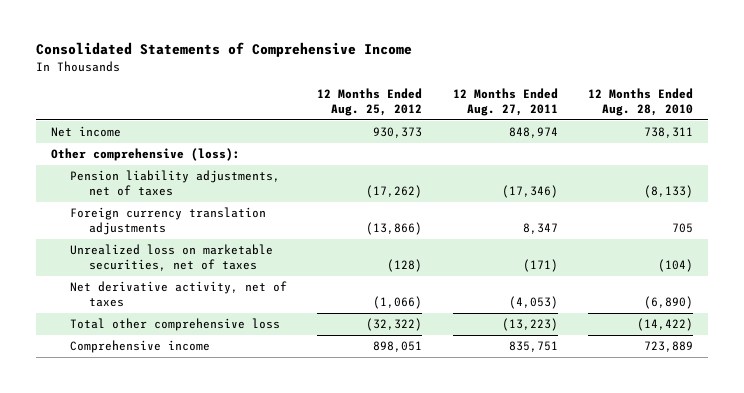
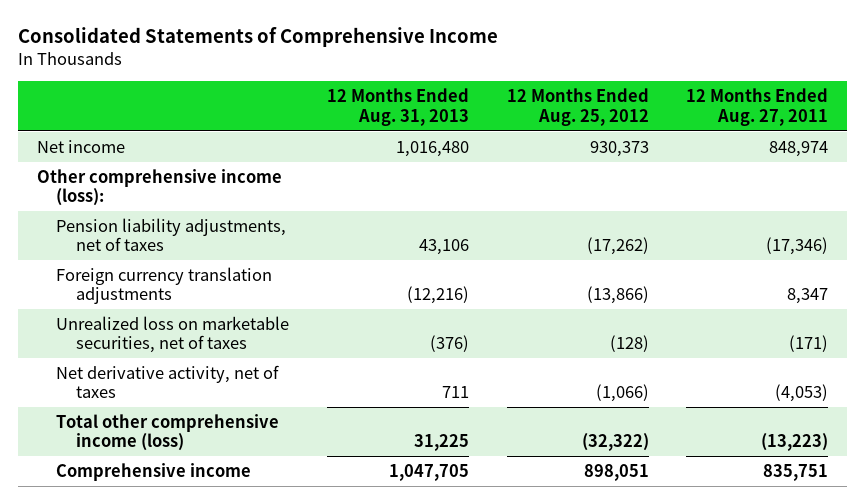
- | 12 Months Ended Aug. 25, 2012 | 12 Months Ended Aug. 27, 2011 | 12 Months Ended Aug. 28, 2010
+ | 12 Months Ended Aug. 31, 2013 | 12 Months Ended Aug. 25, 2012 | 12 Months Ended Aug. 27, 2011
- Other comprehensive (loss):
+ Other comprehensive income (loss):
- Total other comprehensive loss | (32,322) | (13,223) | (14,422)
+ Total other comprehensive income (loss) | 31,225 | (32,322) | (13,223)

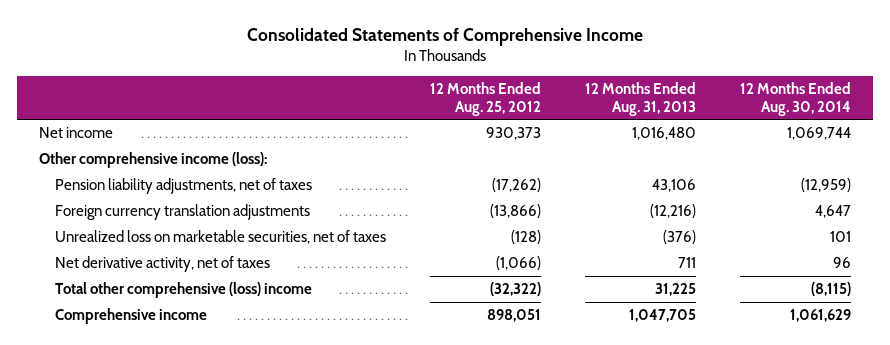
- | 12 Months Ended Aug. 31, 2013 | 12 Months Ended Aug. 25, 2012 | 12 Months Ended Aug. 27, 2011
+ | 12 Months Ended Aug. 25, 2012 | 12 Months Ended Aug. 31, 2013 | 12 Months Ended Aug. 30, 2014
- Total other comprehensive income (loss) | 31,225 | (32,322) | (13,223)
+ Total other comprehensive (loss) income | (32,322) | 31,225 | (8,115)

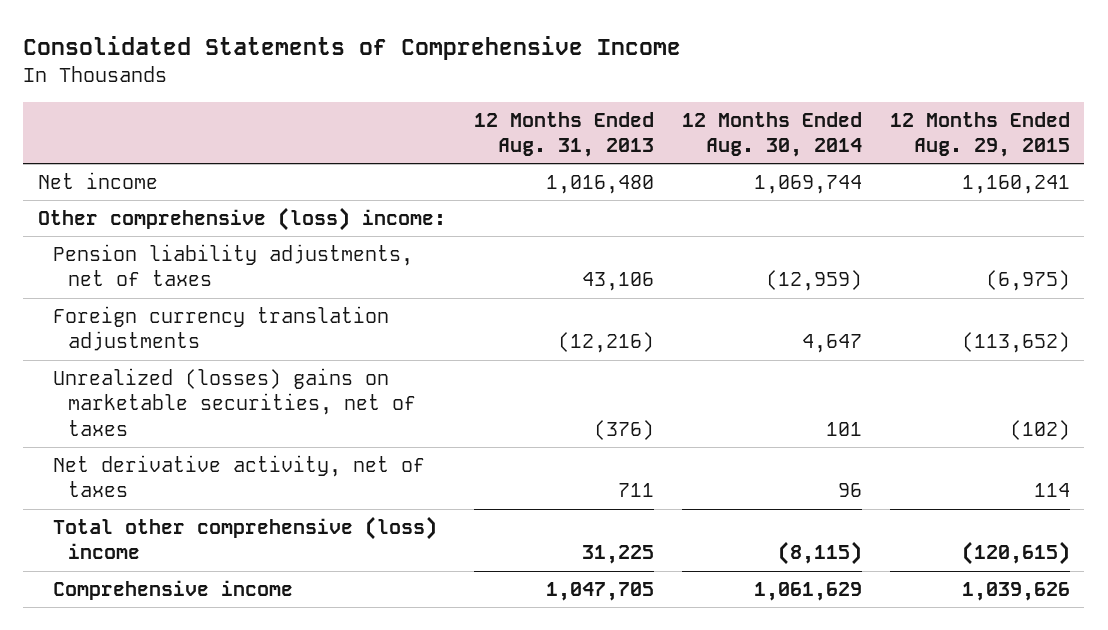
- | 12 Months Ended Aug. 25, 2012 | 12 Months Ended Aug. 31, 2013 | 12 Months Ended Aug. 30, 2014
+ | 12 Months Ended Aug. 31, 2013 | 12 Months Ended Aug. 30, 2014 | 12 Months Ended Aug. 29, 2015
- Other comprehensive income (loss):
+ Other comprehensive (loss) income:
- Unrealized loss on marketable securities, net of taxes | (128) | (376) | 101
+ Unrealized (losses) gains on marketable securities, net of taxes | (376) | 101 | (102)

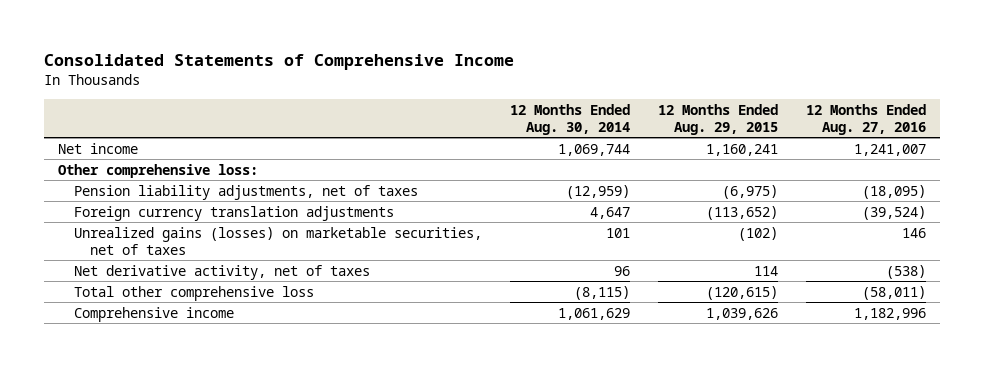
- | 12 Months Ended Aug. 31, 2013 | 12 Months Ended Aug. 30, 2014 | 12 Months Ended Aug. 29, 2015
+ | 12 Months Ended Aug. 30, 2014 | 12 Months Ended Aug. 29, 2015 | 12 Months Ended Aug. 27, 2016
- Other comprehensive (loss) income:
+ Other comprehensive loss:
- Unrealized (losses) gains on marketable securities, net of taxes | (376) | 101 | (102)
+ Unrealized gains (losses) on marketable securities, net of taxes | 101 | (102) | 146
- Total other comprehensive (loss) income | 31,225 | (8,115) | (120,615)
+ Total other comprehensive loss | (8,115) | (120,615) | (58,011)

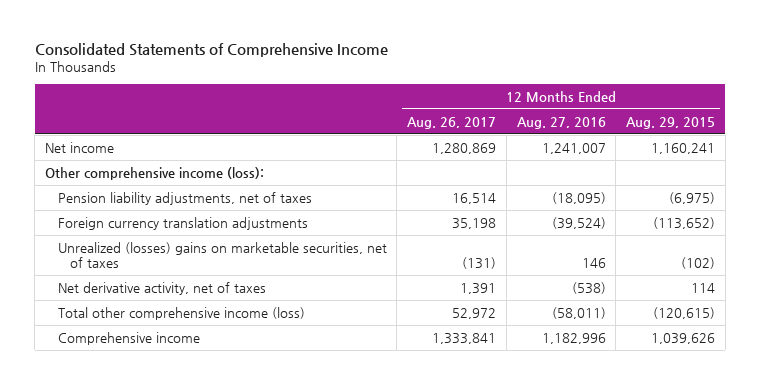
- | 12 Months Ended Aug. 30, 2014 | 12 Months Ended Aug. 29, 2015 | 12 Months Ended Aug. 27, 2016
+ | 12 Months Ended Aug. 26, 2017 | 12 Months Ended Aug. 27, 2016 | 12 Months Ended Aug. 29, 2015
- Other comprehensive loss:
+ Other comprehensive income (loss):
- Unrealized gains (losses) on marketable securities, net of taxes | 101 | (102) | 146
+ Unrealized (losses) gains on marketable securities, net of taxes | (131) | 146 | (102)
- Total other comprehensive loss | (8,115) | (120,615) | (58,011)
+ Total other comprehensive income (loss) | 52,972 | (58,011) | (120,615)

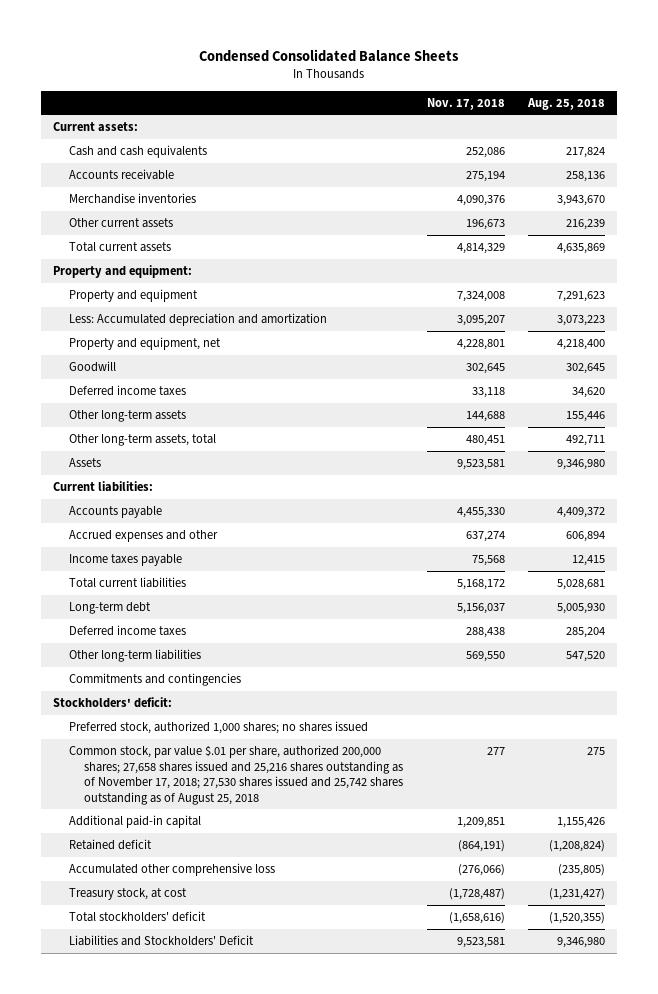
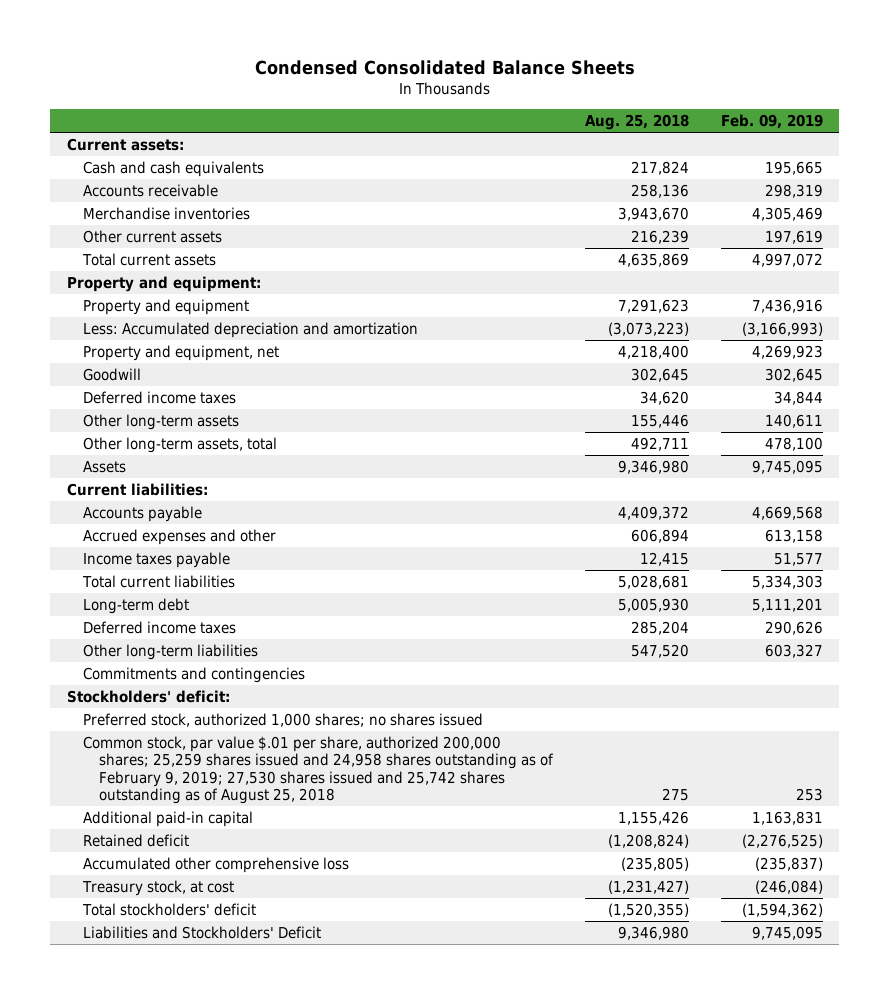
- | Nov. 17, 2018 | Aug. 25, 2018
+ | Aug. 25, 2018 | Feb. 09, 2019
- Less: Accumulated depreciation and amortization | 3,095,207 | 3,073,223
+ Less: Accumulated depreciation and amortization | (3,073,223) | (3,166,993)
- Common stock, par value $.01 per share, authorized 200,000 shares; 27,658 shares issued and 25,216 shares outstanding as of November 17, 2018; 27,530 shares issued and 25,742 shares outstanding as of August 25, 2018 | 277 | 275
+ Common stock, par value $.01 per share, authorized 200,000 shares; 25,259 shares issued and 24,958 shares outstanding as of February 9, 2019; 27,530 shares issued and 25,742 shares outstanding as of August 25, 2018 | 275 | 253

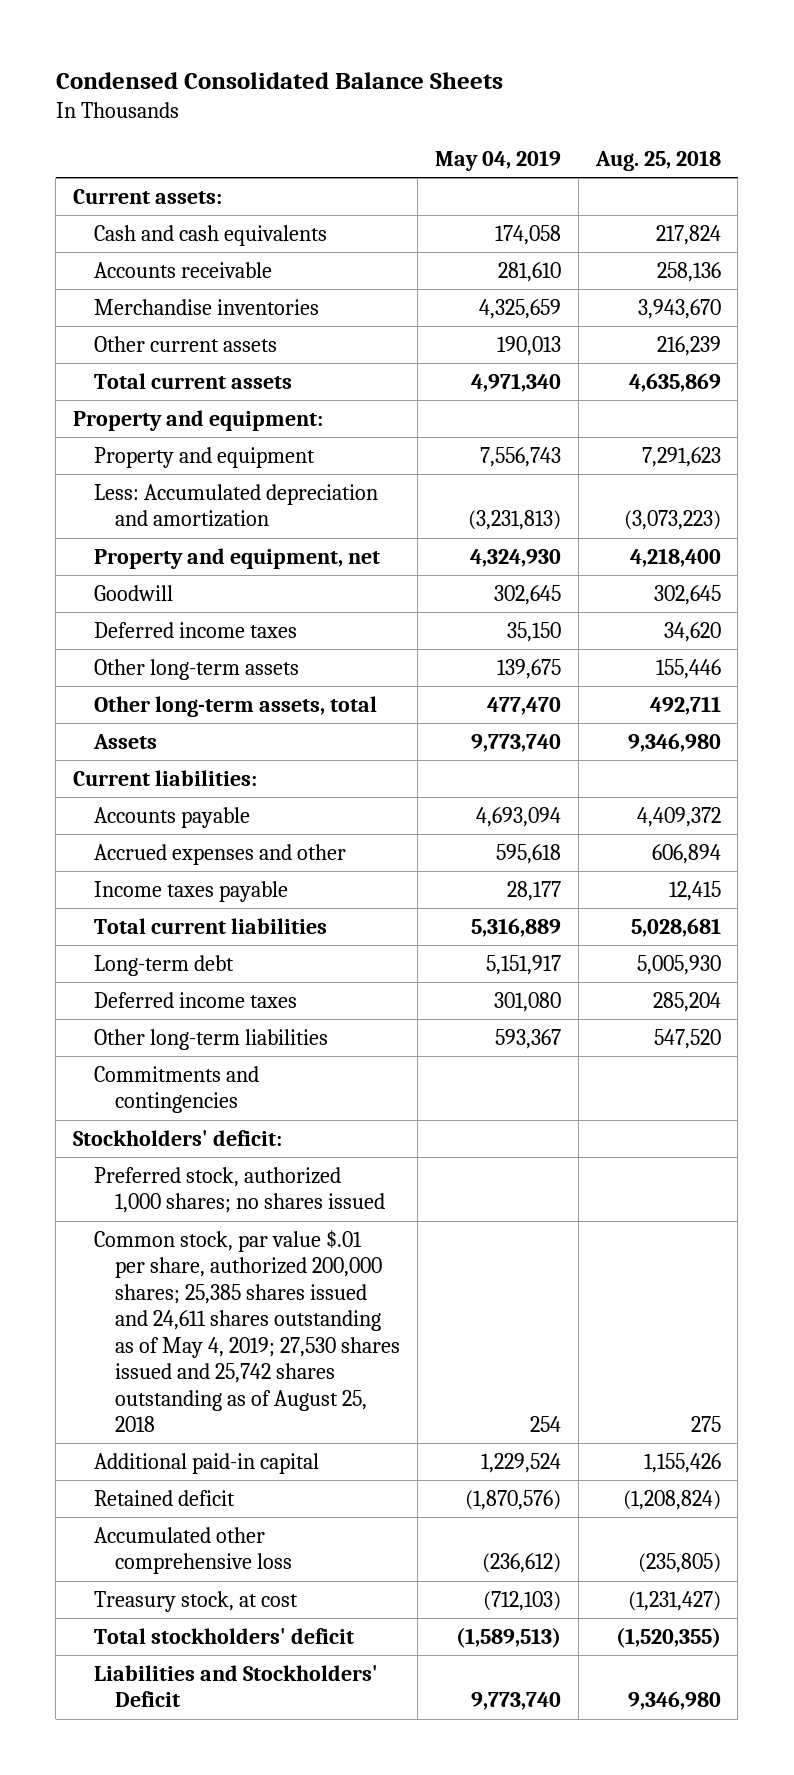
- | Aug. 25, 2018 | Feb. 09, 2019
+ | May 04, 2019 | Aug. 25, 2018
- Common stock, par value $.01 per share, authorized 200,000 shares; 25,259 shares issued and 24,958 shares outstanding as of February 9, 2019; 27,530 shares issued and 25,742 shares outstanding as of August 25, 2018 | 275 | 253
+ Common stock, par value $.01 per share, authorized 200,000 shares; 25,385 shares issued and 24,611 shares outstanding as of May 4, 2019; 27,530 shares issued and 25,742 shares outstanding as of August 25, 2018 | 254 | 275

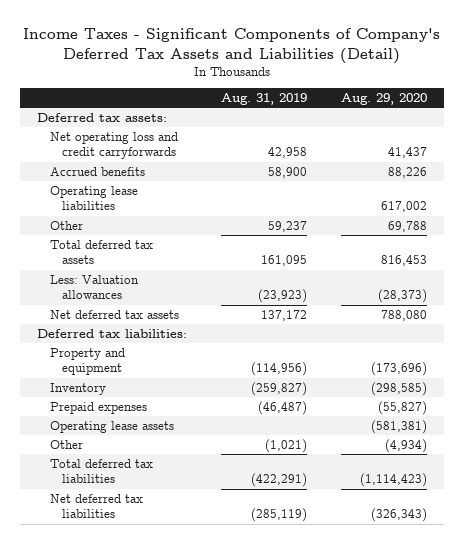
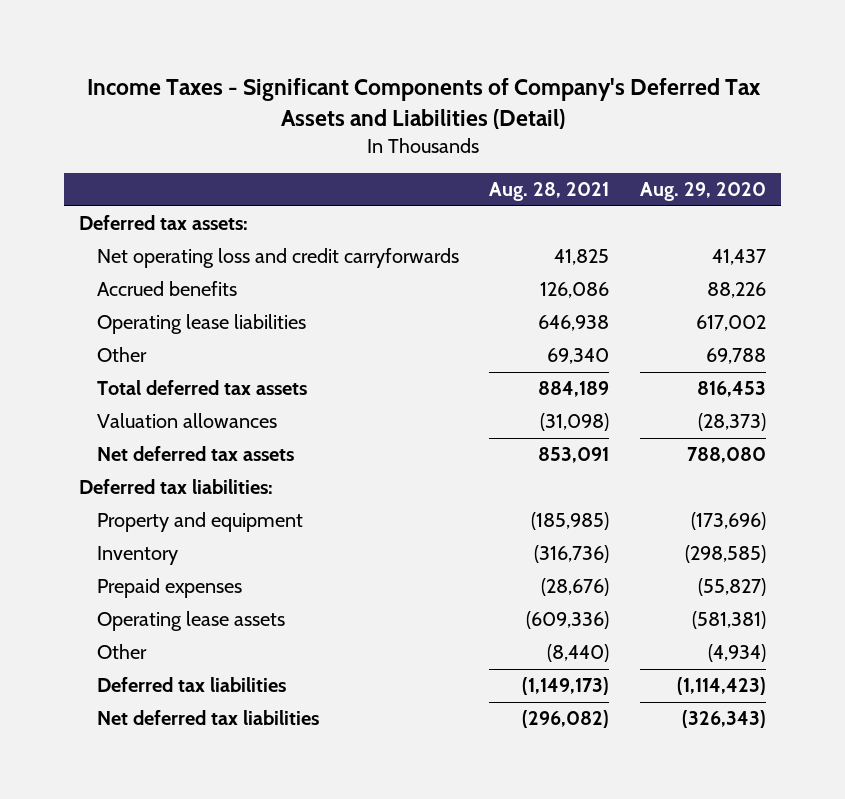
- | Aug. 31, 2019 | Aug. 29, 2020
+ | Aug. 28, 2021 | Aug. 29, 2020
- Less: Valuation allowances | (23,923) | (28,373)
+ Valuation allowances | (31,098) | (28,373)
- Total deferred tax liabilities | (422,291) | (1,114,423)
+ Deferred tax liabilities | (1,149,173) | (1,114,423)

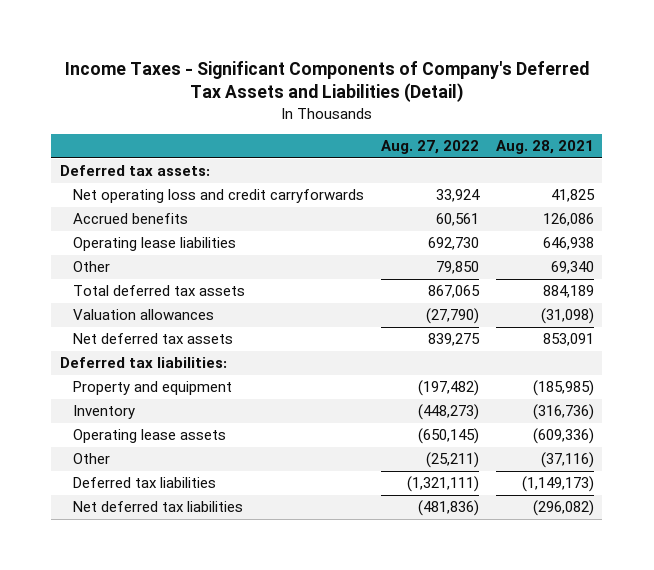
- | Aug. 28, 2021 | Aug. 29, 2020
+ | Aug. 27, 2022 | Aug. 28, 2021
- Prepaid expenses | (28,676) | (55,827)
- Other | (8,440) | (4,934)
+ Other | (25,211) | (37,116)

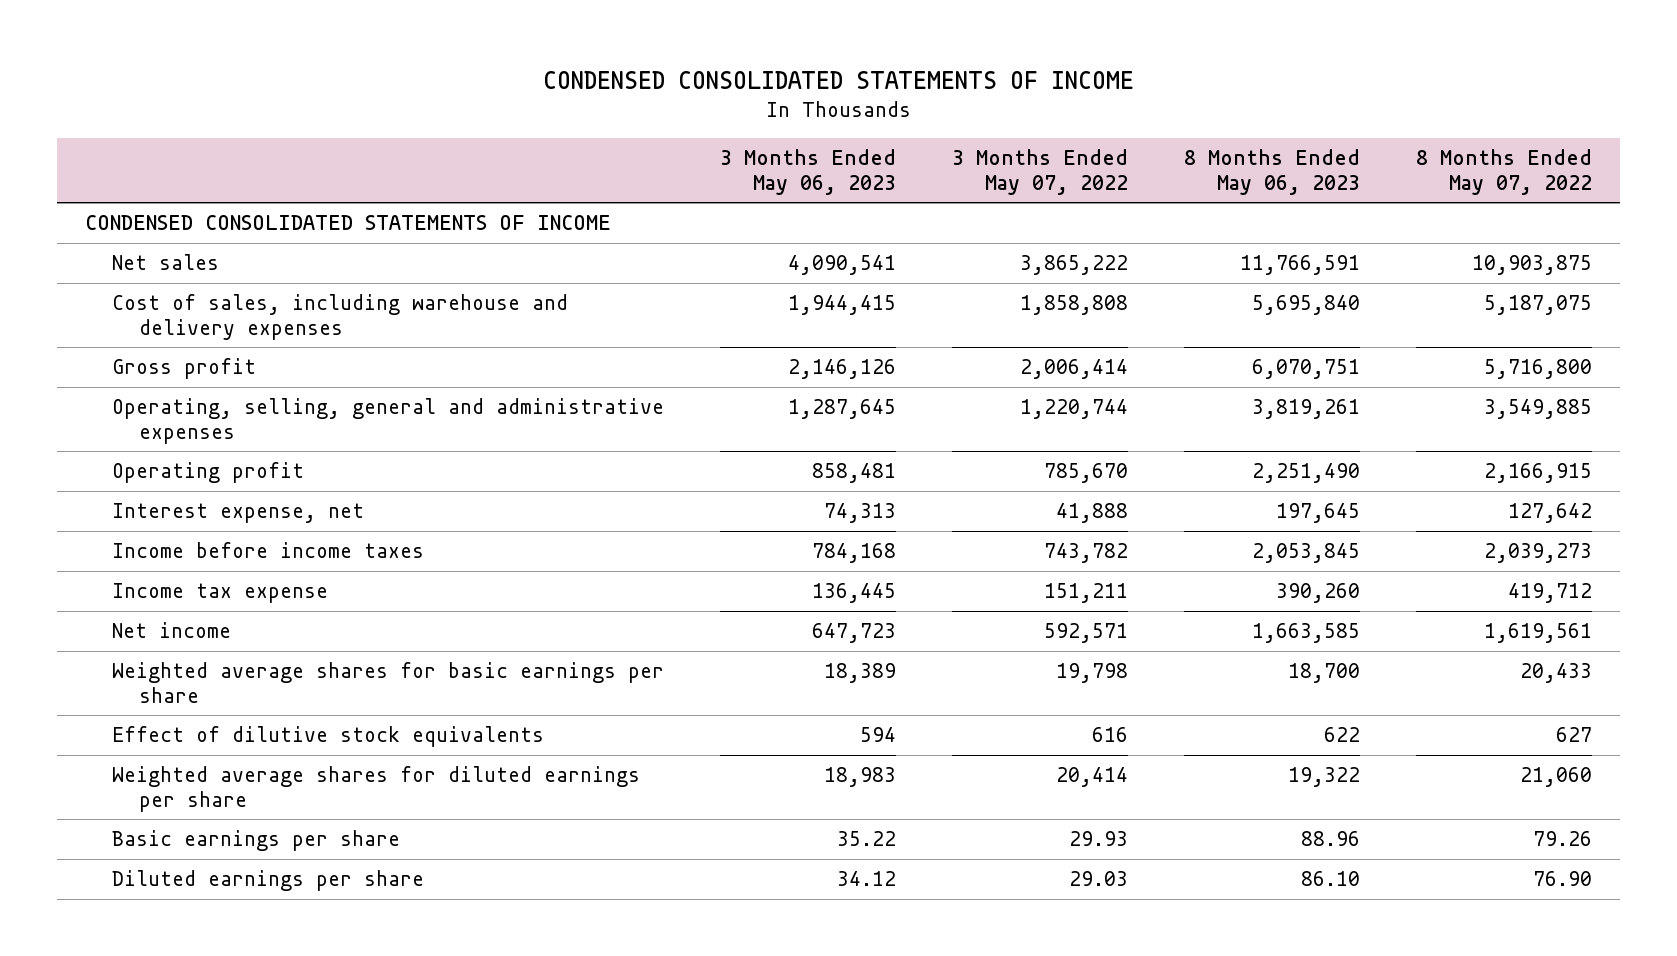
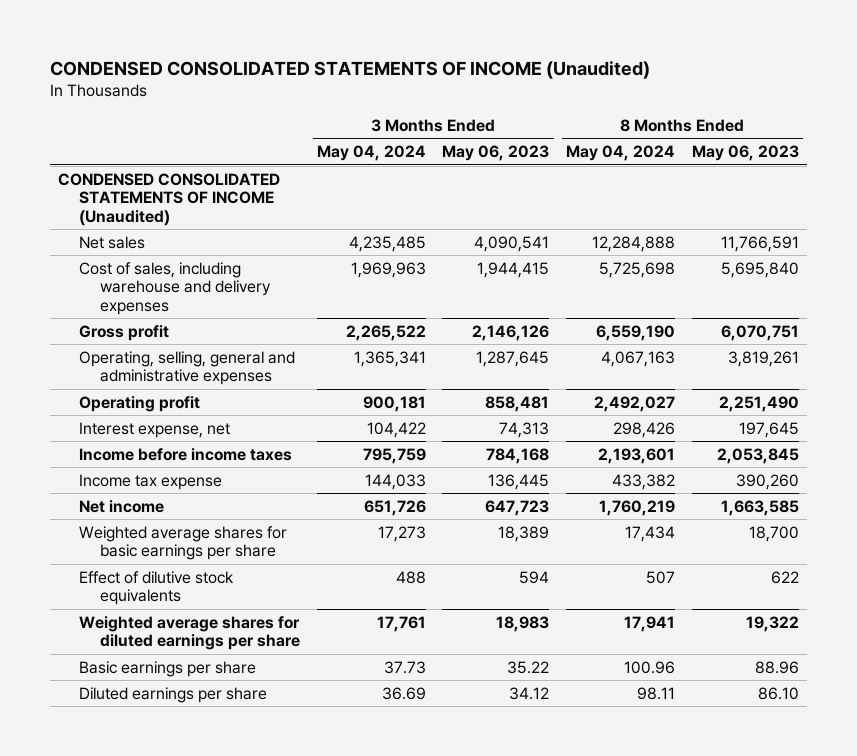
- CONDENSED CONSOLIDATED STATEMENTS OF INCOME
+ CONDENSED CONSOLIDATED STATEMENTS OF INCOME (Unaudited)
- | 3 Months Ended May 06, 2023 | 3 Months Ended May 07, 2022 | 8 Months Ended May 06, 2023 | 8 Months Ended May 07, 2022
+ | 3 Months Ended May 04, 2024 | 3 Months Ended May 06, 2023 | 8 Months Ended May 04, 2024 | 8 Months Ended May 06, 2023
- CONDENSED CONSOLIDATED STATEMENTS OF INCOME
+ CONDENSED CONSOLIDATED STATEMENTS OF INCOME (Unaudited)

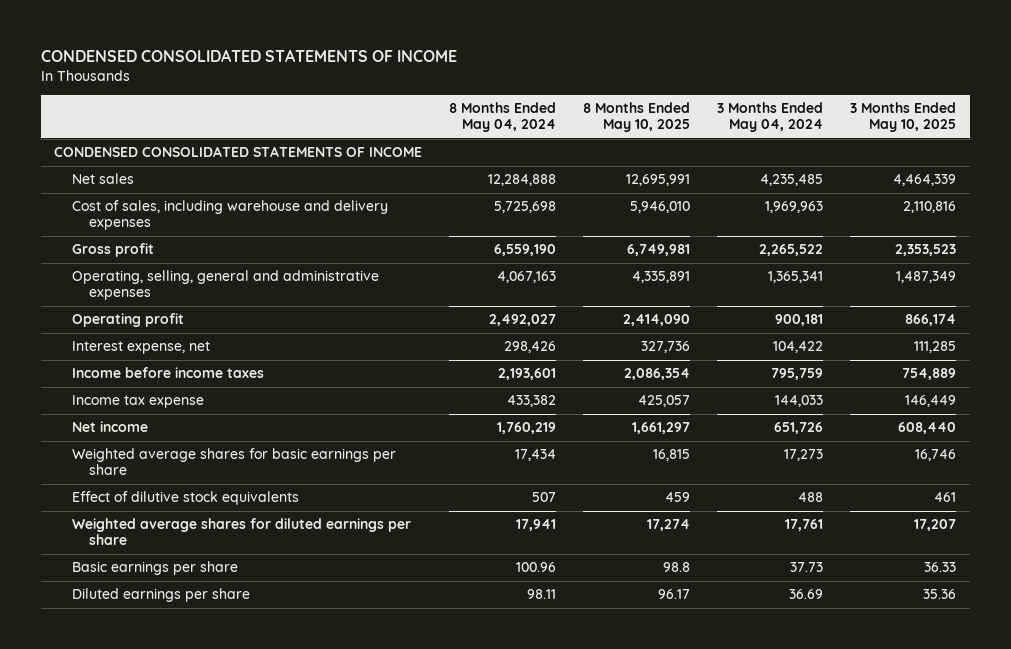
- CONDENSED CONSOLIDATED STATEMENTS OF INCOME (Unaudited)
+ CONDENSED CONSOLIDATED STATEMENTS OF INCOME
- | 3 Months Ended May 04, 2024 | 3 Months Ended May 06, 2023 | 8 Months Ended May 04, 2024 | 8 Months Ended May 06, 2023
+ | 8 Months Ended May 04, 2024 | 8 Months Ended May 10, 2025 | 3 Months Ended May 04, 2024 | 3 Months Ended May 10, 2025
- CONDENSED CONSOLIDATED STATEMENTS OF INCOME (Unaudited)
+ CONDENSED CONSOLIDATED STATEMENTS OF INCOME

